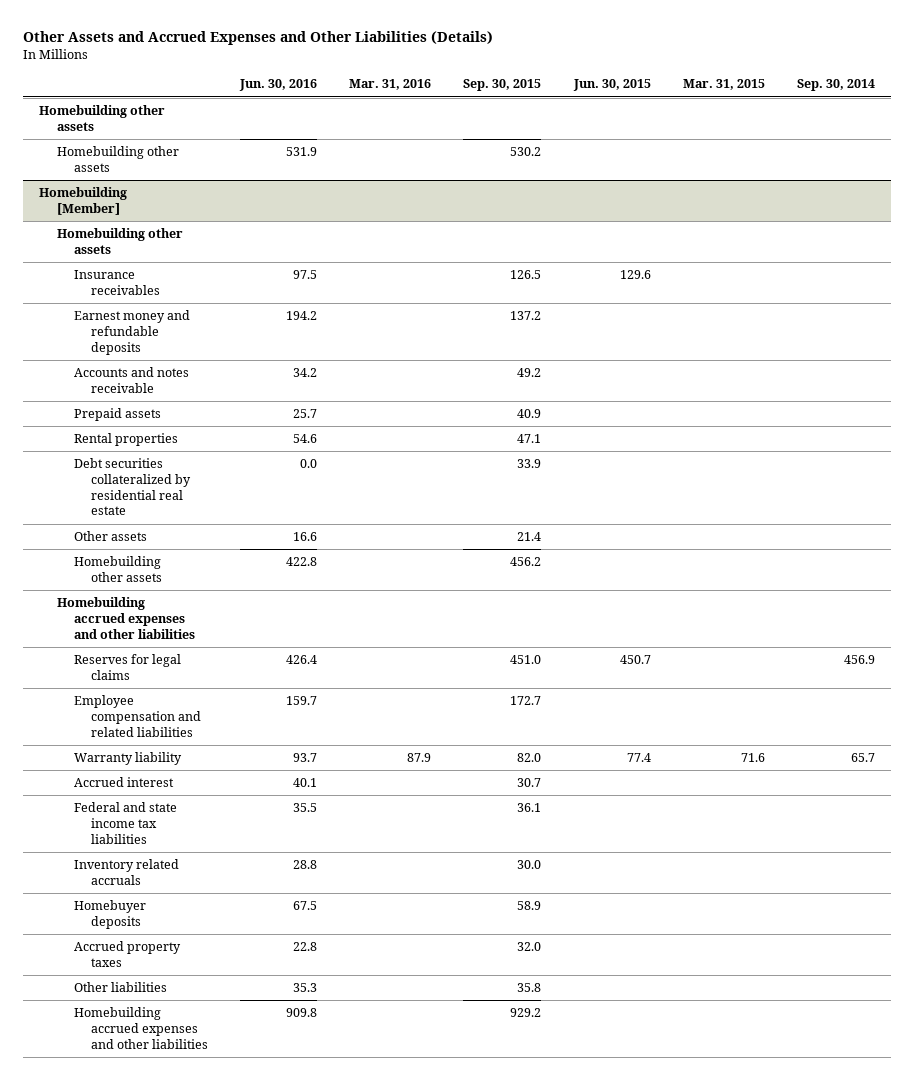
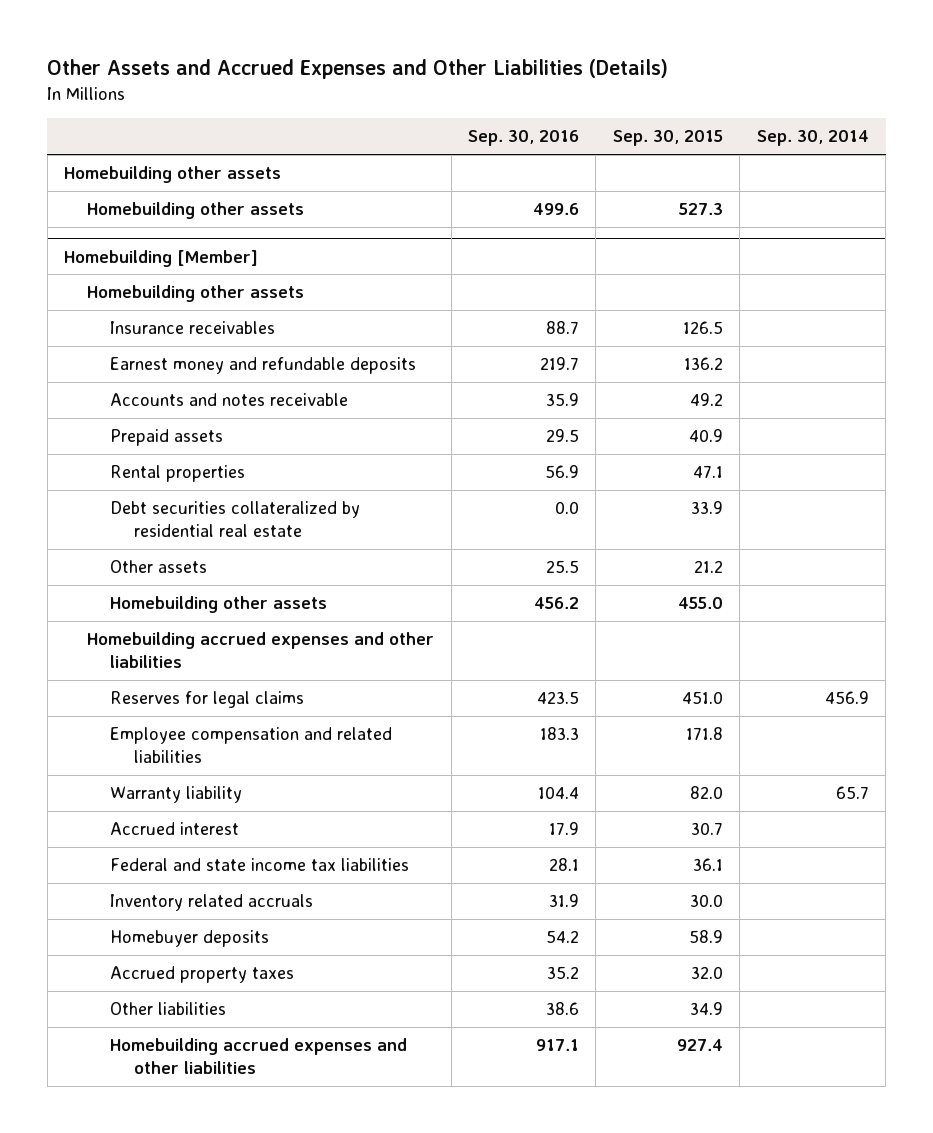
- | Jun. 30, 2016 | Mar. 31, 2016 | Sep. 30, 2015 | Jun. 30, 2015 | Mar. 31, 2015 | Sep. 30, 2014
+ | Sep. 30, 2016 | Sep. 30, 2015 | Sep. 30, 2014
- Homebuilding other assets | 531.9 | | 530.2 | | |
+ Homebuilding other assets | 499.6 | 527.3 |
@ Homebuilding [Member]
- Earnest money and refundable deposits | 194.2 | | 137.2 | | |
+ Earnest money and refundable deposits | 219.7 | 136.2 |
- Other assets | 16.6 | | 21.4 | | |
- Homebuilding other assets | 422.8 | | 456.2 | | |
+ Other assets | 25.5 | 21.2 |
+ Homebuilding other assets | 456.2 | 455.0 |
- Employee compensation and related liabilities | 159.7 | | 172.7 | | |
+ Employee compensation and related liabilities | 183.3 | 171.8 |
- Other liabilities | 35.3 | | 35.8 | | |
- Homebuilding accrued expenses and other liabilities | 909.8 | | 929.2 | | |
+ Other liabilities | 38.6 | 34.9 |
+ Homebuilding accrued expenses and other liabilities | 917.1 | 927.4 |

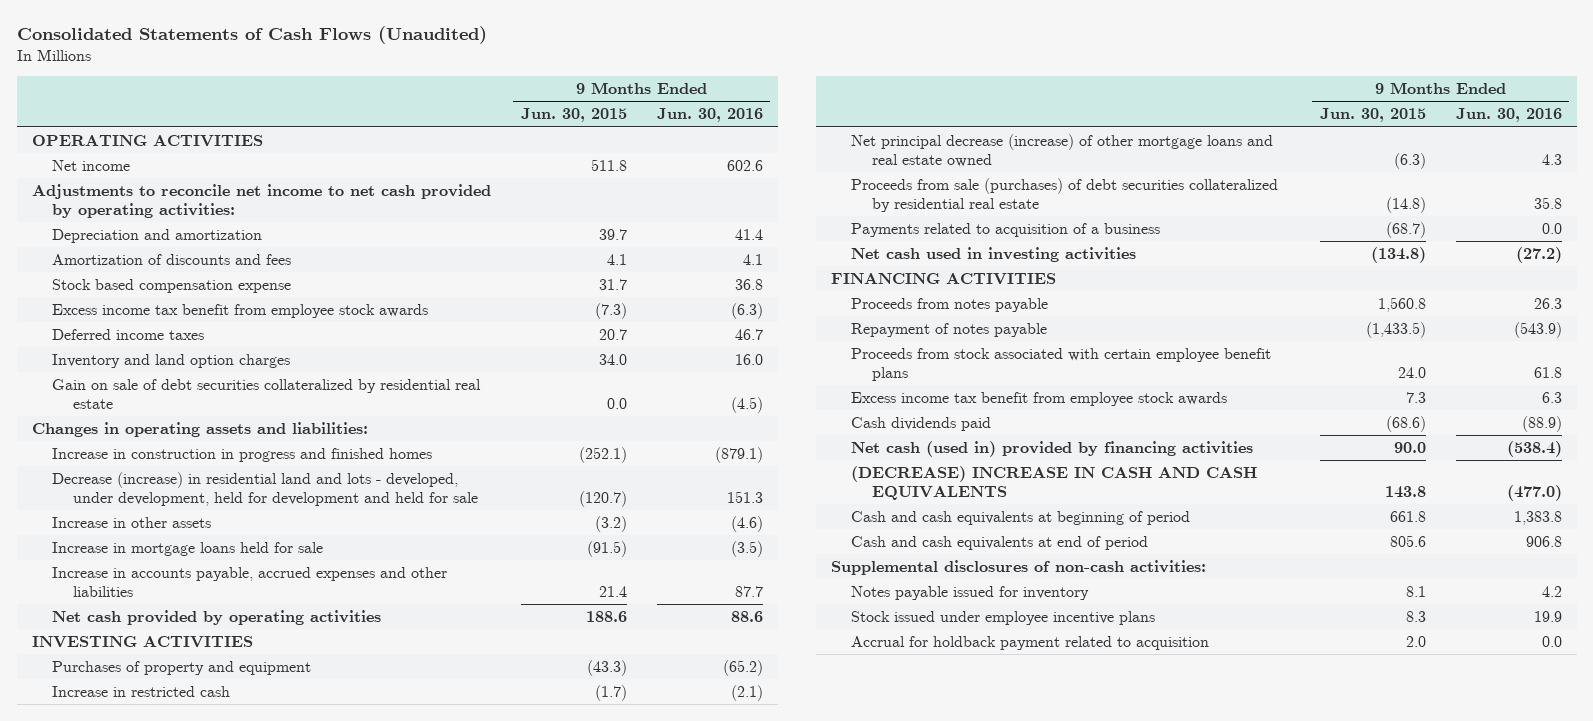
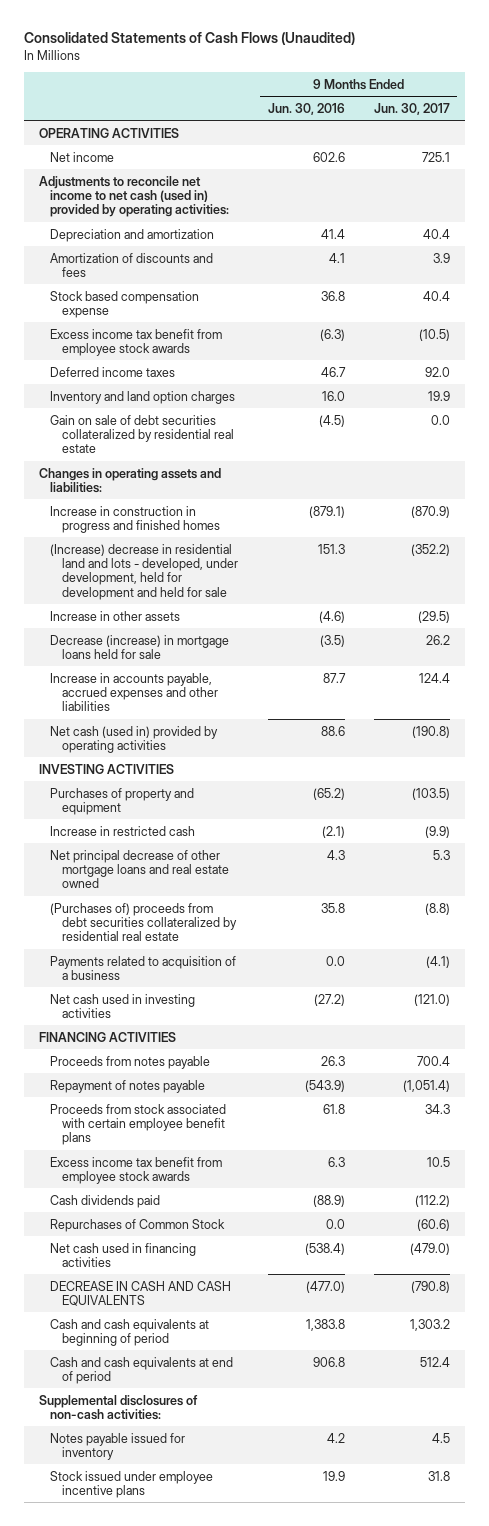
- | 9 Months Ended Jun. 30, 2015 | 9 Months Ended Jun. 30, 2016
+ | 9 Months Ended Jun. 30, 2016 | 9 Months Ended Jun. 30, 2017
- Adjustments to reconcile net income to net cash provided by operating activities:
+ Adjustments to reconcile net income to net cash (used in) provided by operating activities:
- Decrease (increase) in residential land and lots - developed, under development, held for development and held for sale | (120.7) | 151.3
+ (Increase) decrease in residential land and lots - developed, under development, held for development and held for sale | 151.3 | (352.2)
- Increase in mortgage loans held for sale | (91.5) | (3.5)
+ Decrease (increase) in mortgage loans held for sale | (3.5) | 26.2
- Net cash provided by operating activities | 188.6 | 88.6
+ Net cash (used in) provided by operating activities | 88.6 | (190.8)
- Net principal decrease (increase) of other mortgage loans and real estate owned | (6.3) | 4.3
- Proceeds from sale (purchases) of debt securities collateralized by residential real estate | (14.8) | 35.8
+ Net principal decrease of other mortgage loans and real estate owned | 4.3 | 5.3
+ (Purchases of) proceeds from debt securities collateralized by residential real estate | 35.8 | (8.8)
- Net cash (used in) provided by financing activities | 90.0 | (538.4)
- (DECREASE) INCREASE IN CASH AND CASH EQUIVALENTS | 143.8 | (477.0)
+ Repurchases of Common Stock | 0.0 | (60.6)
+ Net cash used in financing activities | (538.4) | (479.0)
+ DECREASE IN CASH AND CASH EQUIVALENTS | (477.0) | (790.8)
- Accrual for holdback payment related to acquisition | 2.0 | 0.0

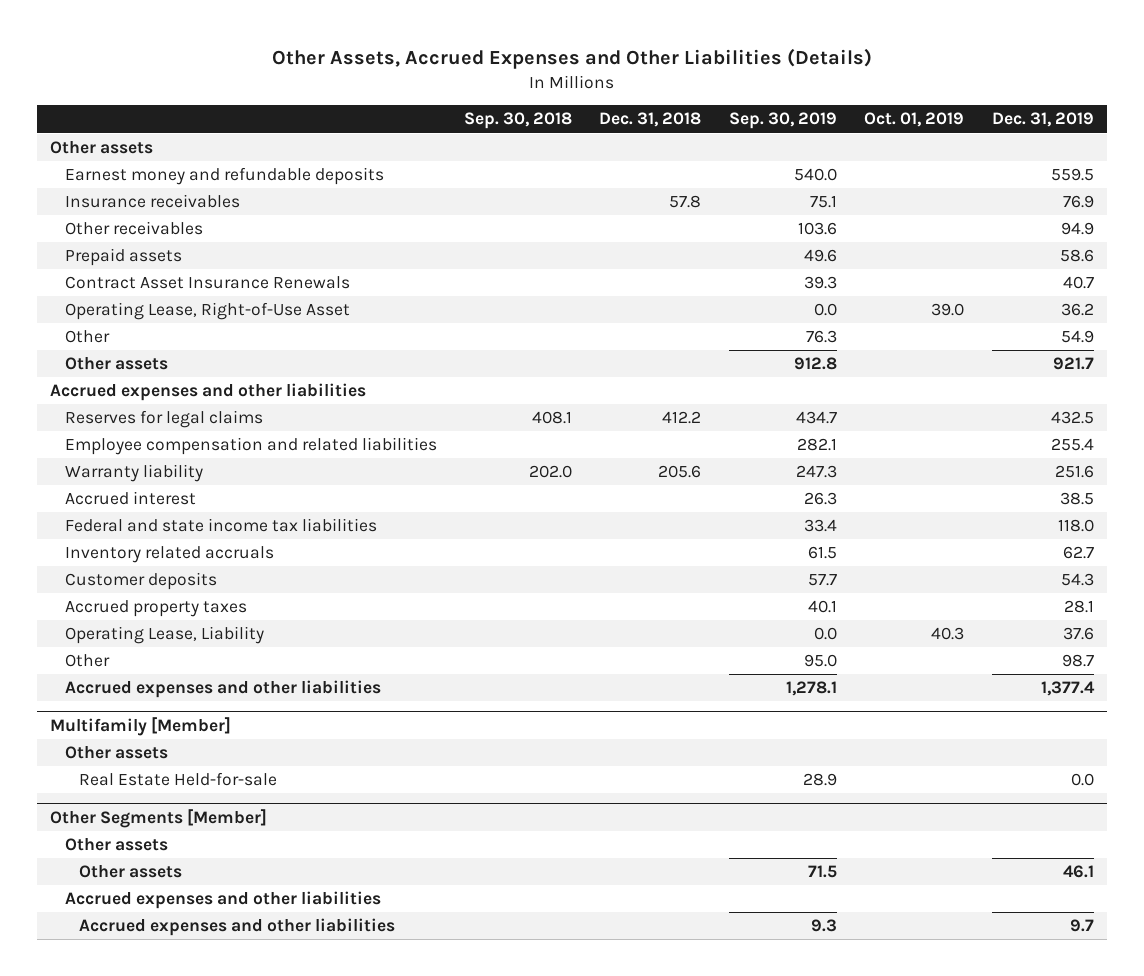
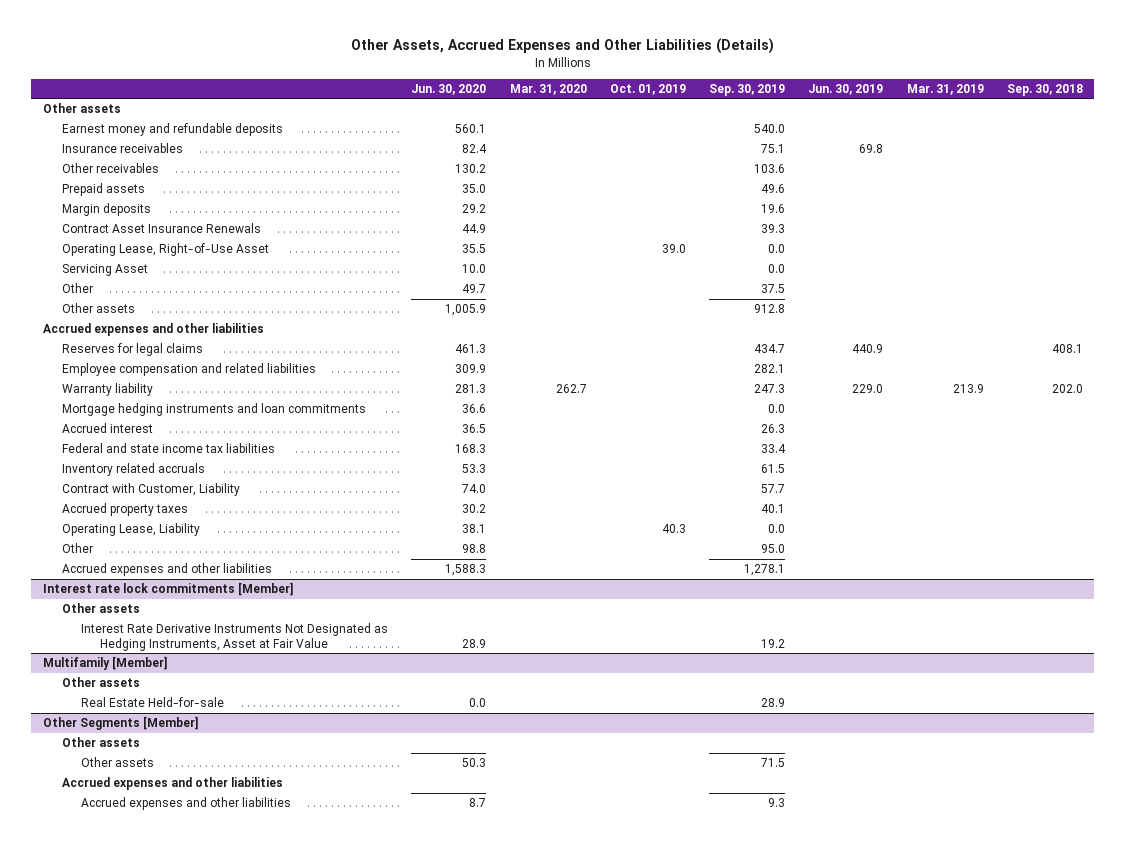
- | Sep. 30, 2018 | Dec. 31, 2018 | Sep. 30, 2019 | Oct. 01, 2019 | Dec. 31, 2019
+ | Jun. 30, 2020 | Mar. 31, 2020 | Oct. 01, 2019 | Sep. 30, 2019 | Jun. 30, 2019 | Mar. 31, 2019 | Sep. 30, 2018
+ Margin deposits | 29.2 | | | 19.6 | | |
- Other | | | 76.3 | | 54.9
+ Servicing Asset | 10.0 | | | 0.0 | | |
+ Other | 49.7 | | | 37.5 | | |
+ Mortgage hedging instruments and loan commitments | 36.6 | | | 0.0 | | |
- Customer deposits | | | 57.7 | | 54.3
+ Contract with Customer, Liability | 74.0 | | | 57.7 | | |
+ Interest rate lock commitments [Member]
+ Other assets
+ Interest Rate Derivative Instruments Not Designated as Hedging Instruments, Asset at Fair Value | 28.9 | | | 19.2 | | |

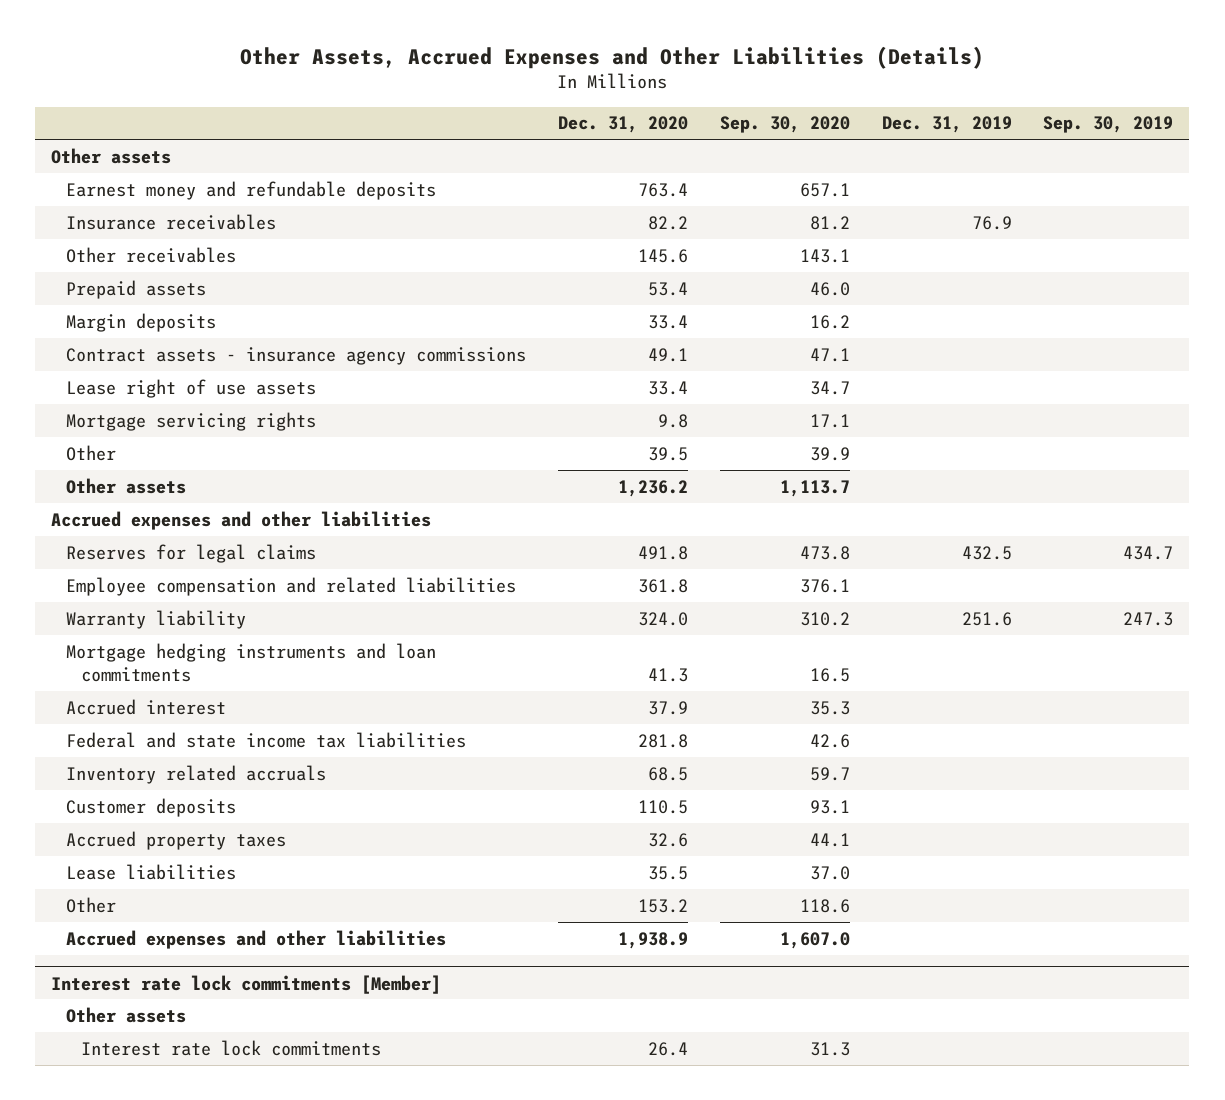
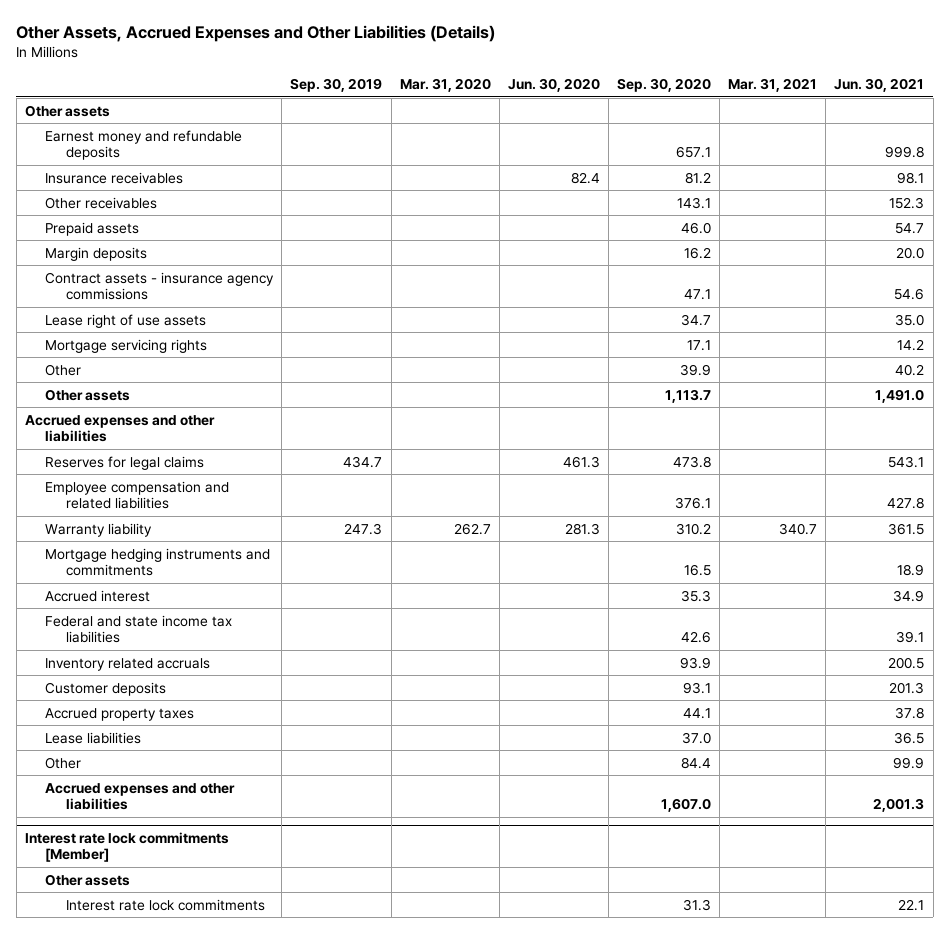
- | Dec. 31, 2020 | Sep. 30, 2020 | Dec. 31, 2019 | Sep. 30, 2019
+ | Sep. 30, 2019 | Mar. 31, 2020 | Jun. 30, 2020 | Sep. 30, 2020 | Mar. 31, 2021 | Jun. 30, 2021
- Mortgage hedging instruments and loan commitments | 41.3 | 16.5 | |
+ Mortgage hedging instruments and commitments | | | | 16.5 | | 18.9
- Inventory related accruals | 68.5 | 59.7 | |
+ Inventory related accruals | | | | 93.9 | | 200.5
- Other | 153.2 | 118.6 | |
+ Other | | | | 84.4 | | 99.9

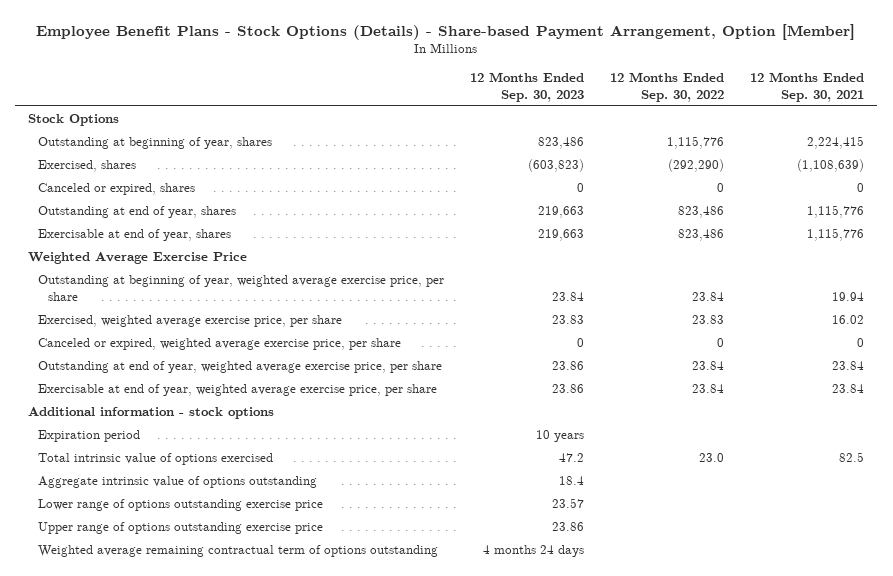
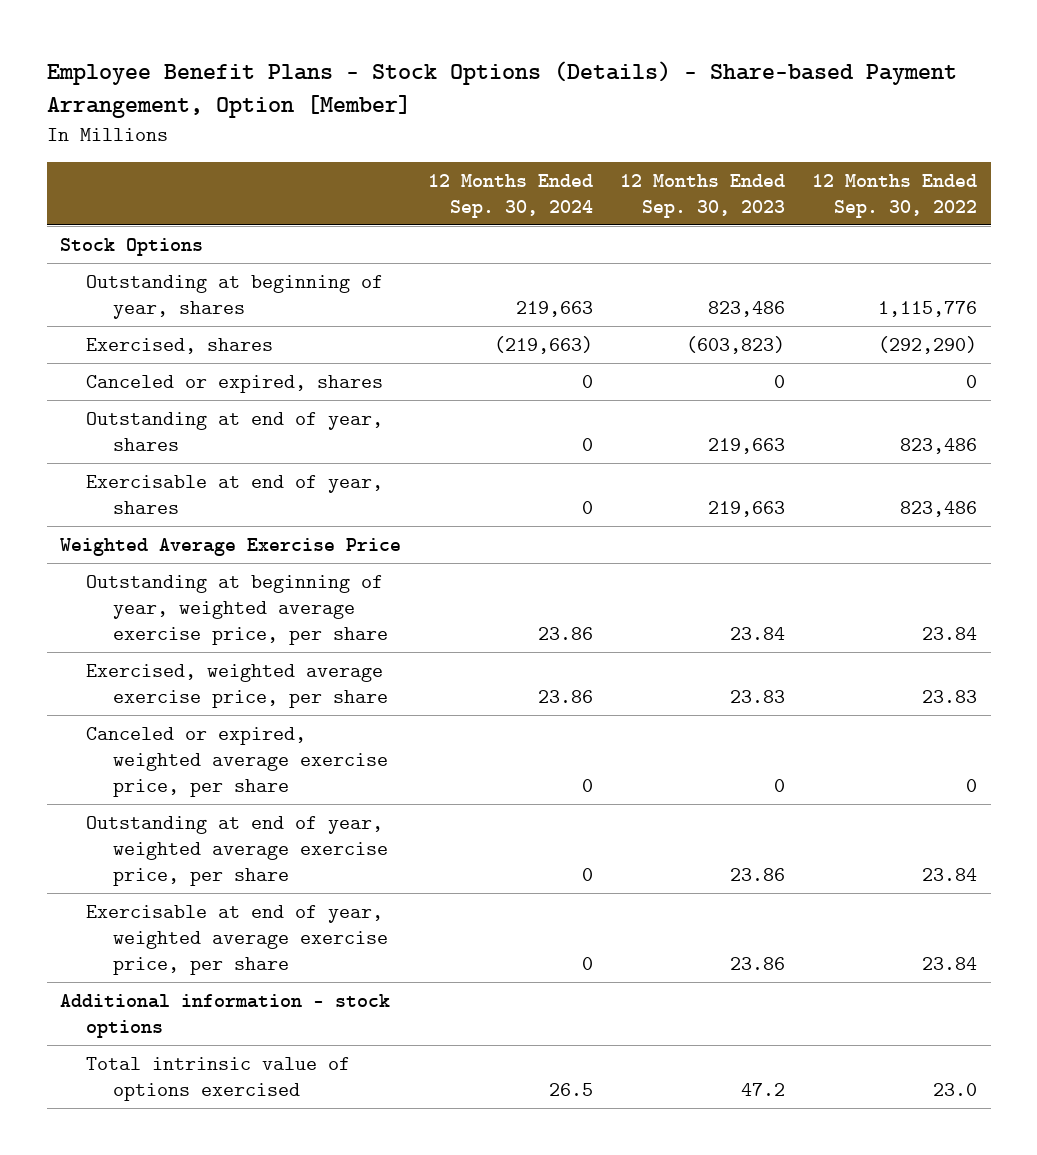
- | 12 Months Ended Sep. 30, 2023 | 12 Months Ended Sep. 30, 2022 | 12 Months Ended Sep. 30, 2021
+ | 12 Months Ended Sep. 30, 2024 | 12 Months Ended Sep. 30, 2023 | 12 Months Ended Sep. 30, 2022
- Expiration period | 10 years | |
- Aggregate intrinsic value of options outstanding | 18.4 | |
- Lower range of options outstanding exercise price | 23.57 | |
- Upper range of options outstanding exercise price | 23.86 | |
- Weighted average remaining contractual term of options outstanding | 4 months 24 days | |

